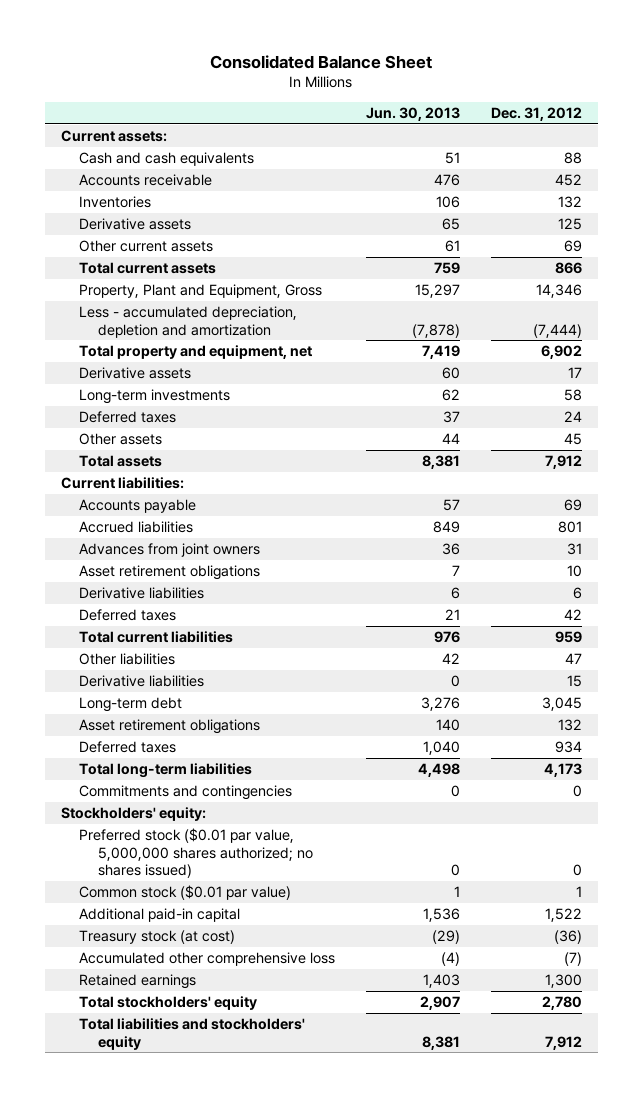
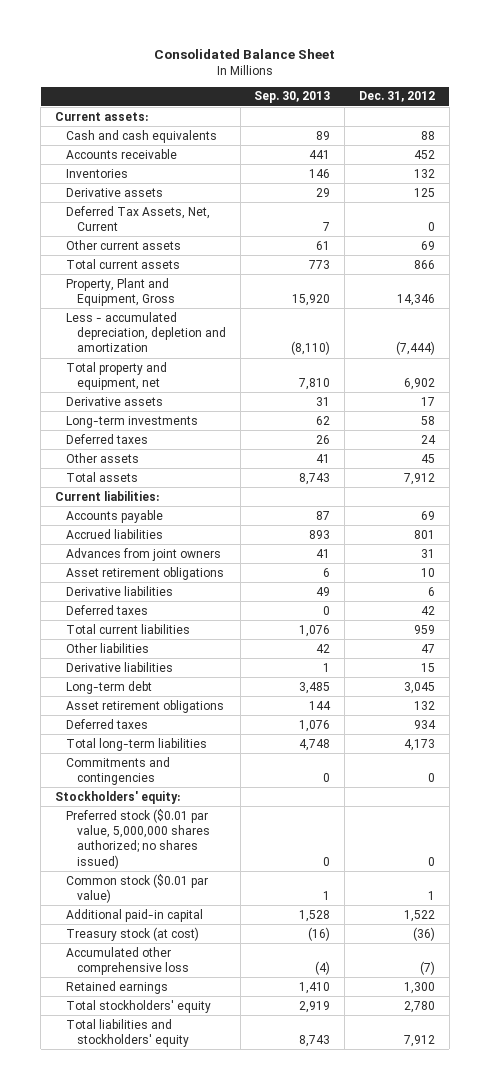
- | Jun. 30, 2013 | Dec. 31, 2012
+ | Sep. 30, 2013 | Dec. 31, 2012
+ Deferred Tax Assets, Net, Current | 7 | 0

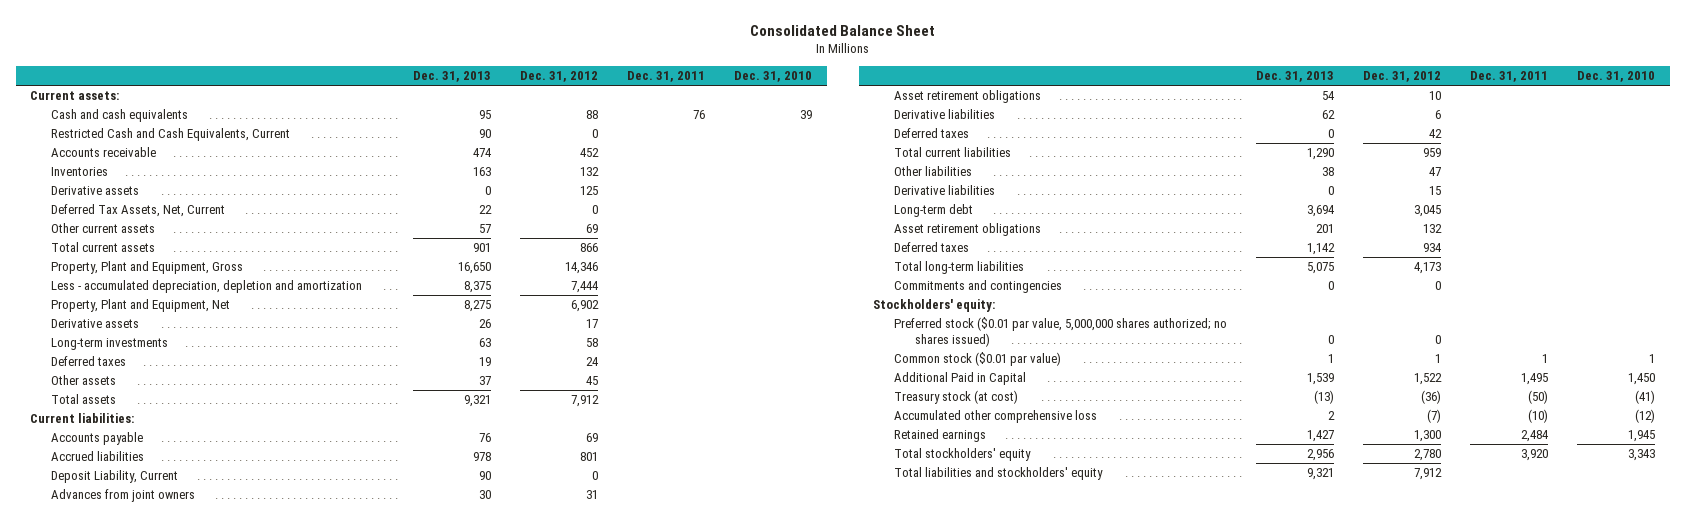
- | Sep. 30, 2013 | Dec. 31, 2012
+ | Dec. 31, 2013 | Dec. 31, 2012 | Dec. 31, 2011 | Dec. 31, 2010
+ Restricted Cash and Cash Equivalents, Current | 90 | 0 | |
- Less - accumulated depreciation, depletion and amortization | (8,110) | (7,444)
- Total property and equipment, net | 7,810 | 6,902
+ Less - accumulated depreciation, depletion and amortization | 8,375 | 7,444 | |
+ Property, Plant and Equipment, Net | 8,275 | 6,902 | |
+ Deposit Liability, Current | 90 | 0 | |
- Additional paid-in capital | 1,528 | 1,522
+ Additional Paid in Capital | 1,539 | 1,522 | 1,495 | 1,450

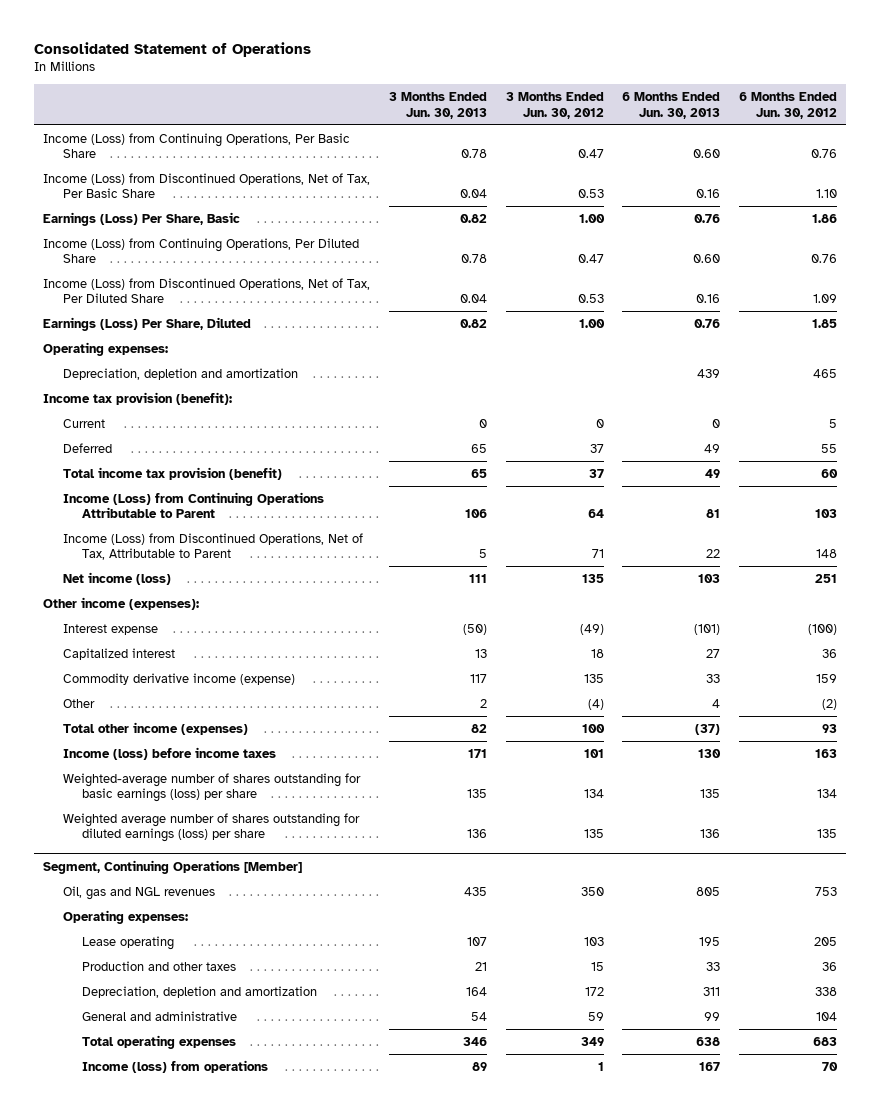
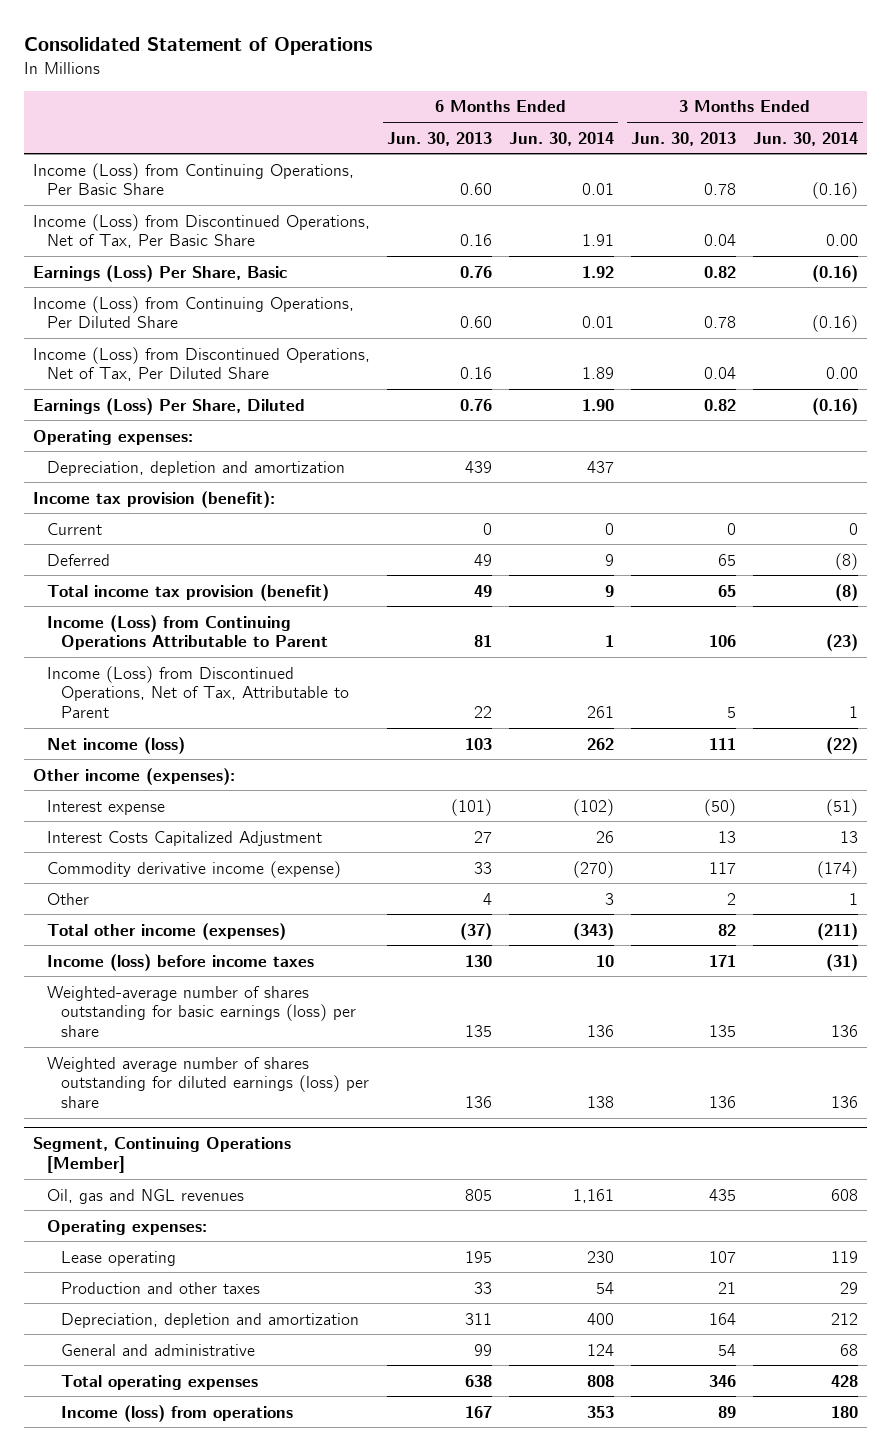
- | 3 Months Ended Jun. 30, 2013 | 3 Months Ended Jun. 30, 2012 | 6 Months Ended Jun. 30, 2013 | 6 Months Ended Jun. 30, 2012
+ | 6 Months Ended Jun. 30, 2013 | 6 Months Ended Jun. 30, 2014 | 3 Months Ended Jun. 30, 2013 | 3 Months Ended Jun. 30, 2014
- Capitalized interest | 13 | 18 | 27 | 36
+ Interest Costs Capitalized Adjustment | 27 | 26 | 13 | 13

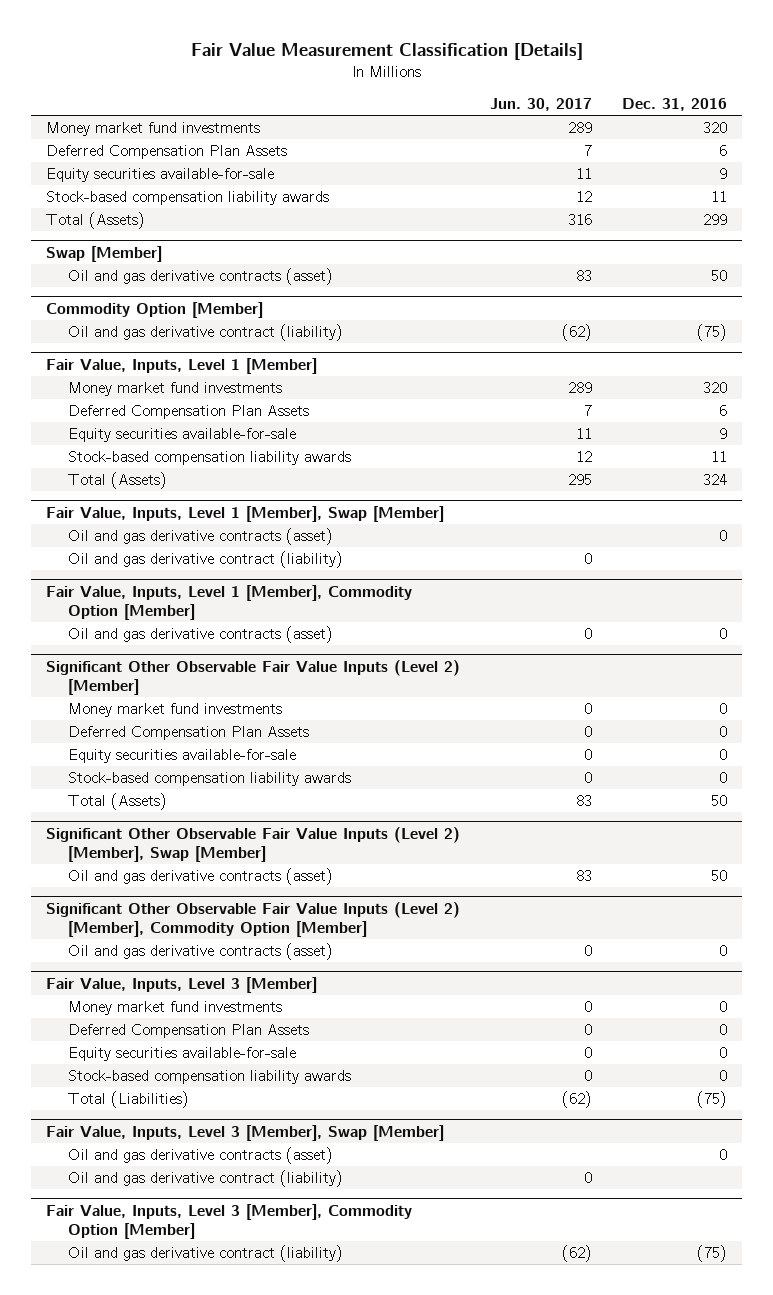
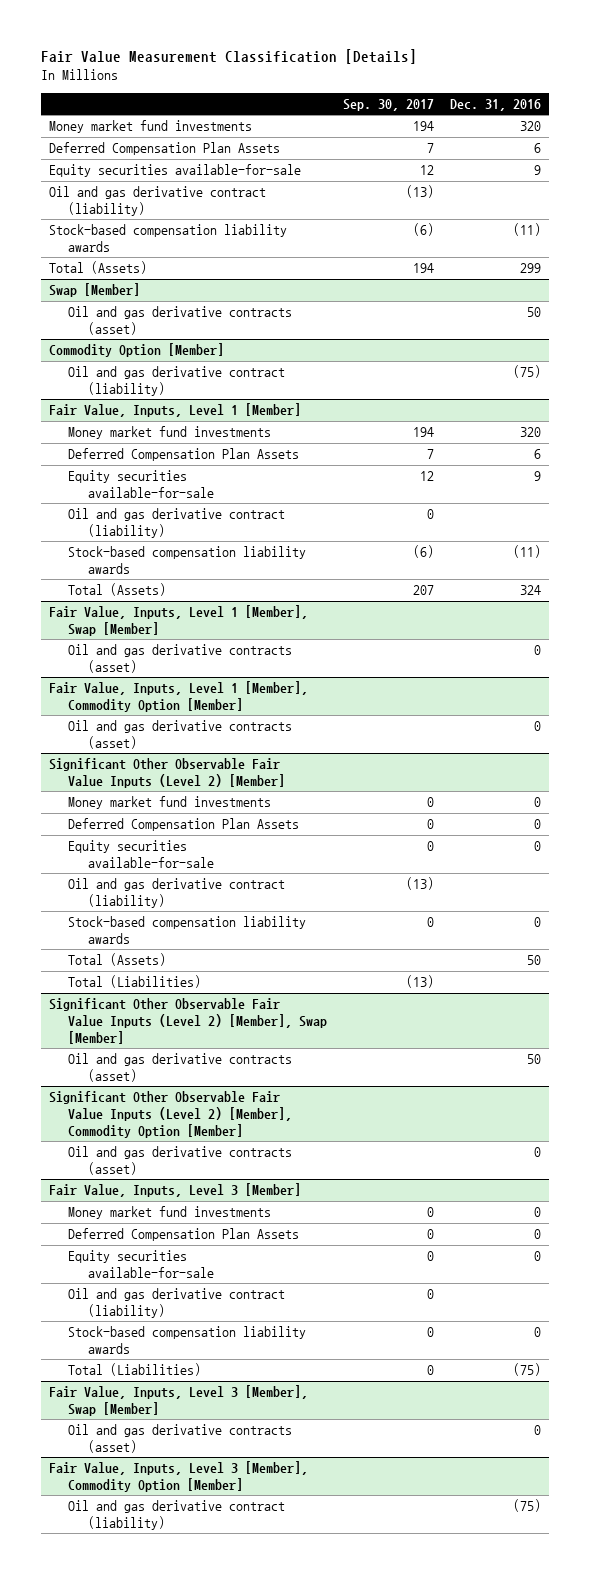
- | Jun. 30, 2017 | Dec. 31, 2016
+ | Sep. 30, 2017 | Dec. 31, 2016
- Stock-based compensation liability awards | 12 | 11
+ Oil and gas derivative contract (liability) | (13) |
+ Stock-based compensation liability awards | (6) | (11)
@ Fair Value, Inputs, Level 1 [Member]
- Stock-based compensation liability awards | 12 | 11
+ Oil and gas derivative contract (liability) | 0 |
+ Stock-based compensation liability awards | (6) | (11)
@ Fair Value, Inputs, Level 1 [Member], Swap [Member]
- Oil and gas derivative contract (liability) | 0 |
@ Significant Other Observable Fair Value Inputs (Level 2) [Member]
+ Oil and gas derivative contract (liability) | (13) |
+ Total (Liabilities) | (13) |
@ Fair Value, Inputs, Level 3 [Member]
+ Oil and gas derivative contract (liability) | 0 |
@ Fair Value, Inputs, Level 3 [Member], Swap [Member]
- Oil and gas derivative contract (liability) | 0 |

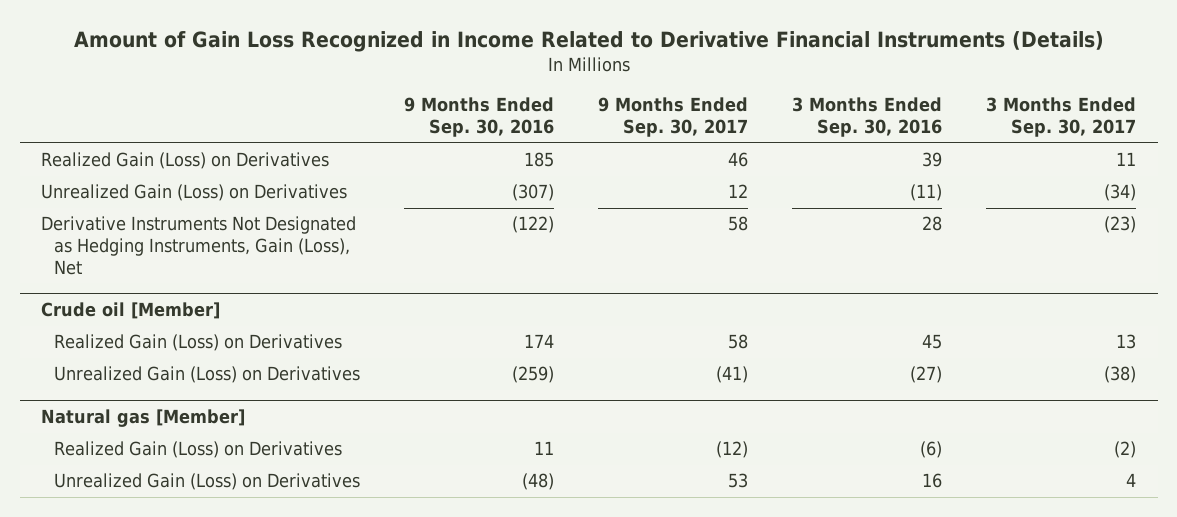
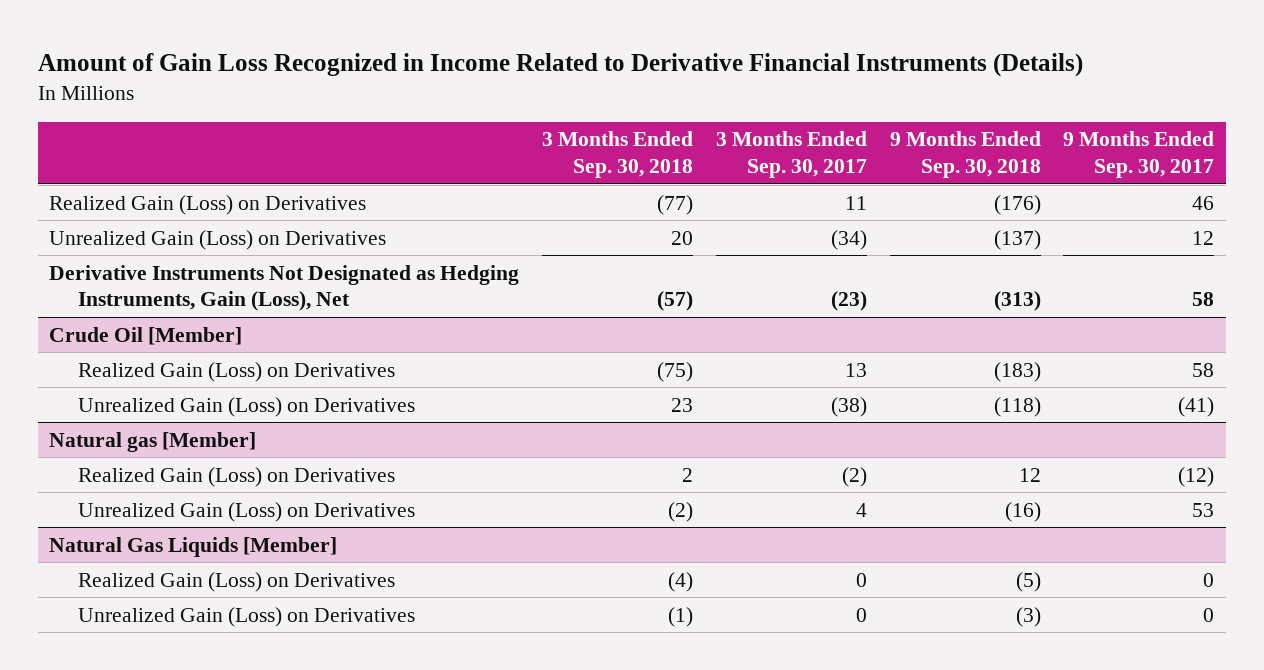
- | 9 Months Ended Sep. 30, 2016 | 9 Months Ended Sep. 30, 2017 | 3 Months Ended Sep. 30, 2016 | 3 Months Ended Sep. 30, 2017
+ | 3 Months Ended Sep. 30, 2018 | 3 Months Ended Sep. 30, 2017 | 9 Months Ended Sep. 30, 2018 | 9 Months Ended Sep. 30, 2017
- Crude oil [Member]
+ Crude Oil [Member]
+ Natural Gas Liquids [Member]
+ Realized Gain (Loss) on Derivatives | (4) | 0 | (5) | 0
+ Unrealized Gain (Loss) on Derivatives | (1) | 0 | (3) | 0

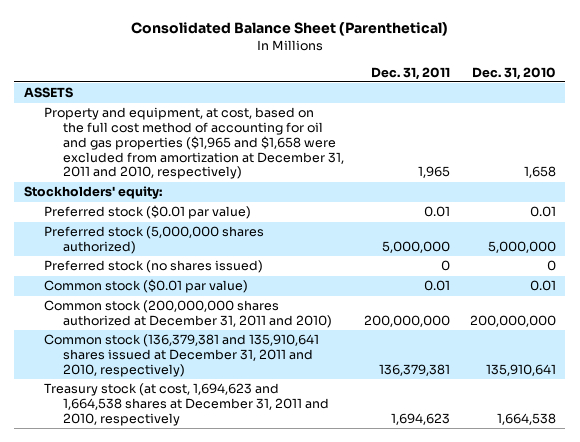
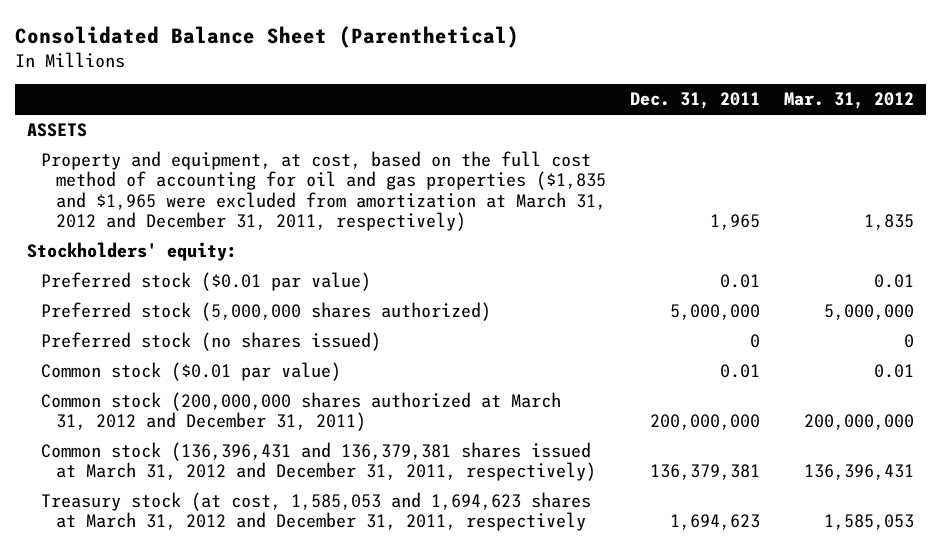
- | Dec. 31, 2011 | Dec. 31, 2010
+ | Dec. 31, 2011 | Mar. 31, 2012
- Property and equipment, at cost, based on the full cost method of accounting for oil and gas properties ($1,965 and $1,658 were excluded from amortization at December 31, 2011 and 2010, respectively) | 1,965 | 1,658
+ Property and equipment, at cost, based on the full cost method of accounting for oil and gas properties ($1,835 and $1,965 were excluded from amortization at March 31, 2012 and December 31, 2011, respectively) | 1,965 | 1,835
- Common stock (200,000,000 shares authorized at December 31, 2011 and 2010) | 200,000,000 | 200,000,000
- Common stock (136,379,381 and 135,910,641 shares issued at December 31, 2011 and 2010, respectively) | 136,379,381 | 135,910,641
- Treasury stock (at cost, 1,694,623 and 1,664,538 shares at December 31, 2011 and 2010, respectively | 1,694,623 | 1,664,538
+ Common stock (200,000,000 shares authorized at March 31, 2012 and December 31, 2011) | 200,000,000 | 200,000,000
+ Common stock (136,396,431 and 136,379,381 shares issued at March 31, 2012 and December 31, 2011, respectively) | 136,379,381 | 136,396,431
+ Treasury stock (at cost, 1,585,053 and 1,694,623 shares at March 31, 2012 and December 31, 2011, respectively | 1,694,623 | 1,585,053

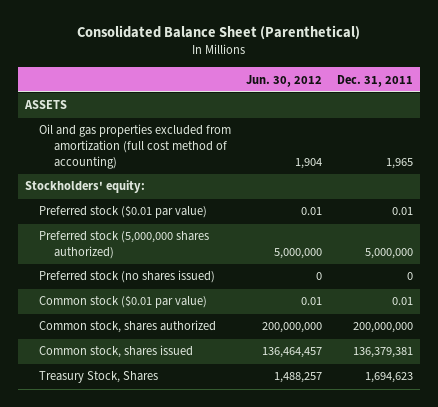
- | Dec. 31, 2011 | Mar. 31, 2012
+ | Jun. 30, 2012 | Dec. 31, 2011
- Property and equipment, at cost, based on the full cost method of accounting for oil and gas properties ($1,835 and $1,965 were excluded from amortization at March 31, 2012 and December 31, 2011, respectively) | 1,965 | 1,835
+ Oil and gas properties excluded from amortization (full cost method of accounting) | 1,904 | 1,965
- Common stock (200,000,000 shares authorized at March 31, 2012 and December 31, 2011) | 200,000,000 | 200,000,000
- Common stock (136,396,431 and 136,379,381 shares issued at March 31, 2012 and December 31, 2011, respectively) | 136,379,381 | 136,396,431
- Treasury stock (at cost, 1,585,053 and 1,694,623 shares at March 31, 2012 and December 31, 2011, respectively | 1,694,623 | 1,585,053
+ Common stock, shares authorized | 200,000,000 | 200,000,000
+ Common stock, shares issued | 136,464,457 | 136,379,381
+ Treasury Stock, Shares | 1,488,257 | 1,694,623

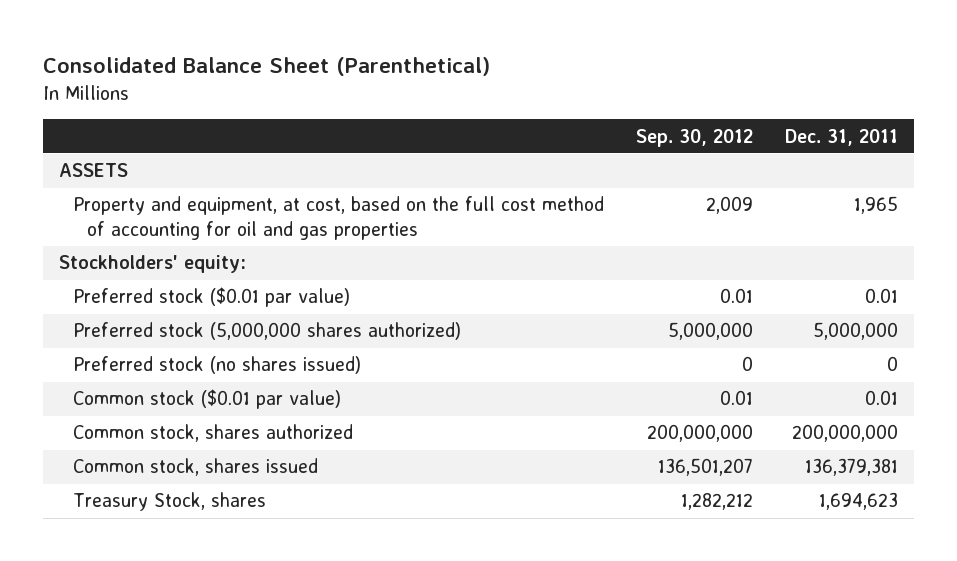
- | Jun. 30, 2012 | Dec. 31, 2011
+ | Sep. 30, 2012 | Dec. 31, 2011
- Oil and gas properties excluded from amortization (full cost method of accounting) | 1,904 | 1,965
+ Property and equipment, at cost, based on the full cost method of accounting for oil and gas properties | 2,009 | 1,965
- Treasury Stock, Shares | 1,488,257 | 1,694,623
+ Treasury Stock, shares | 1,282,212 | 1,694,623

